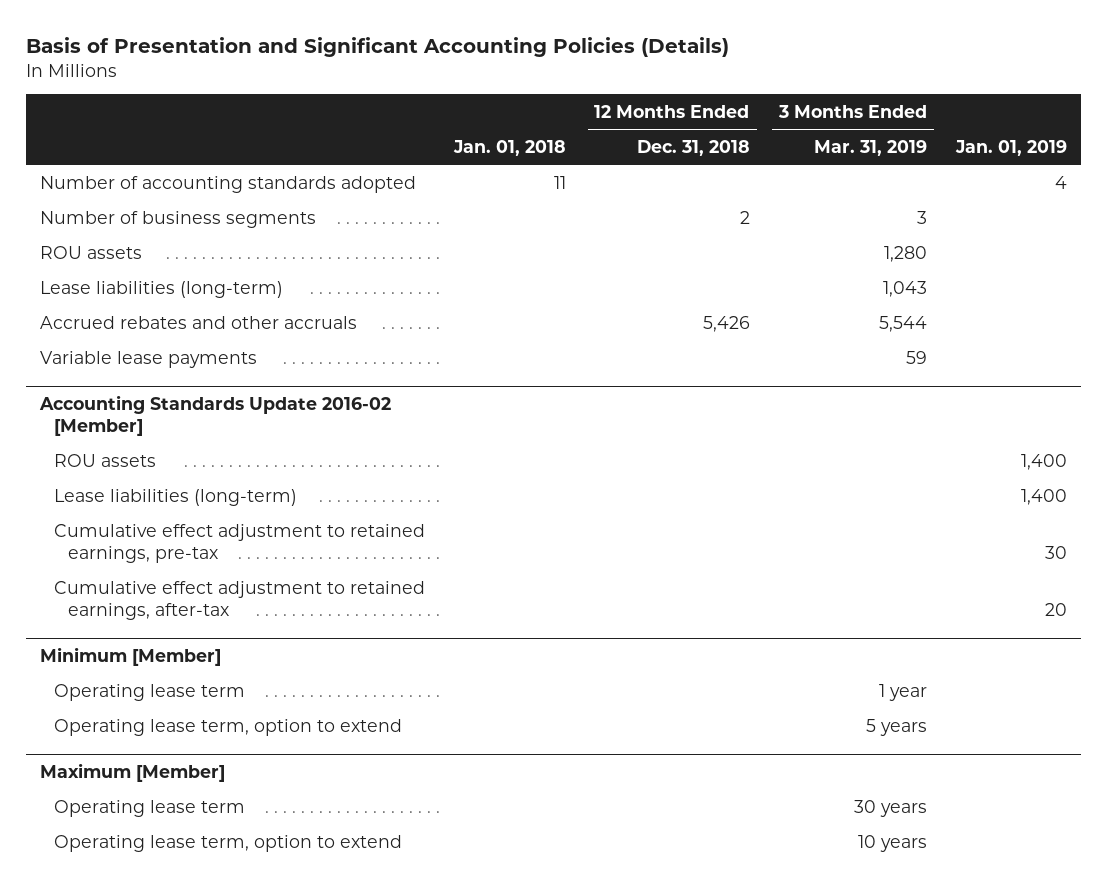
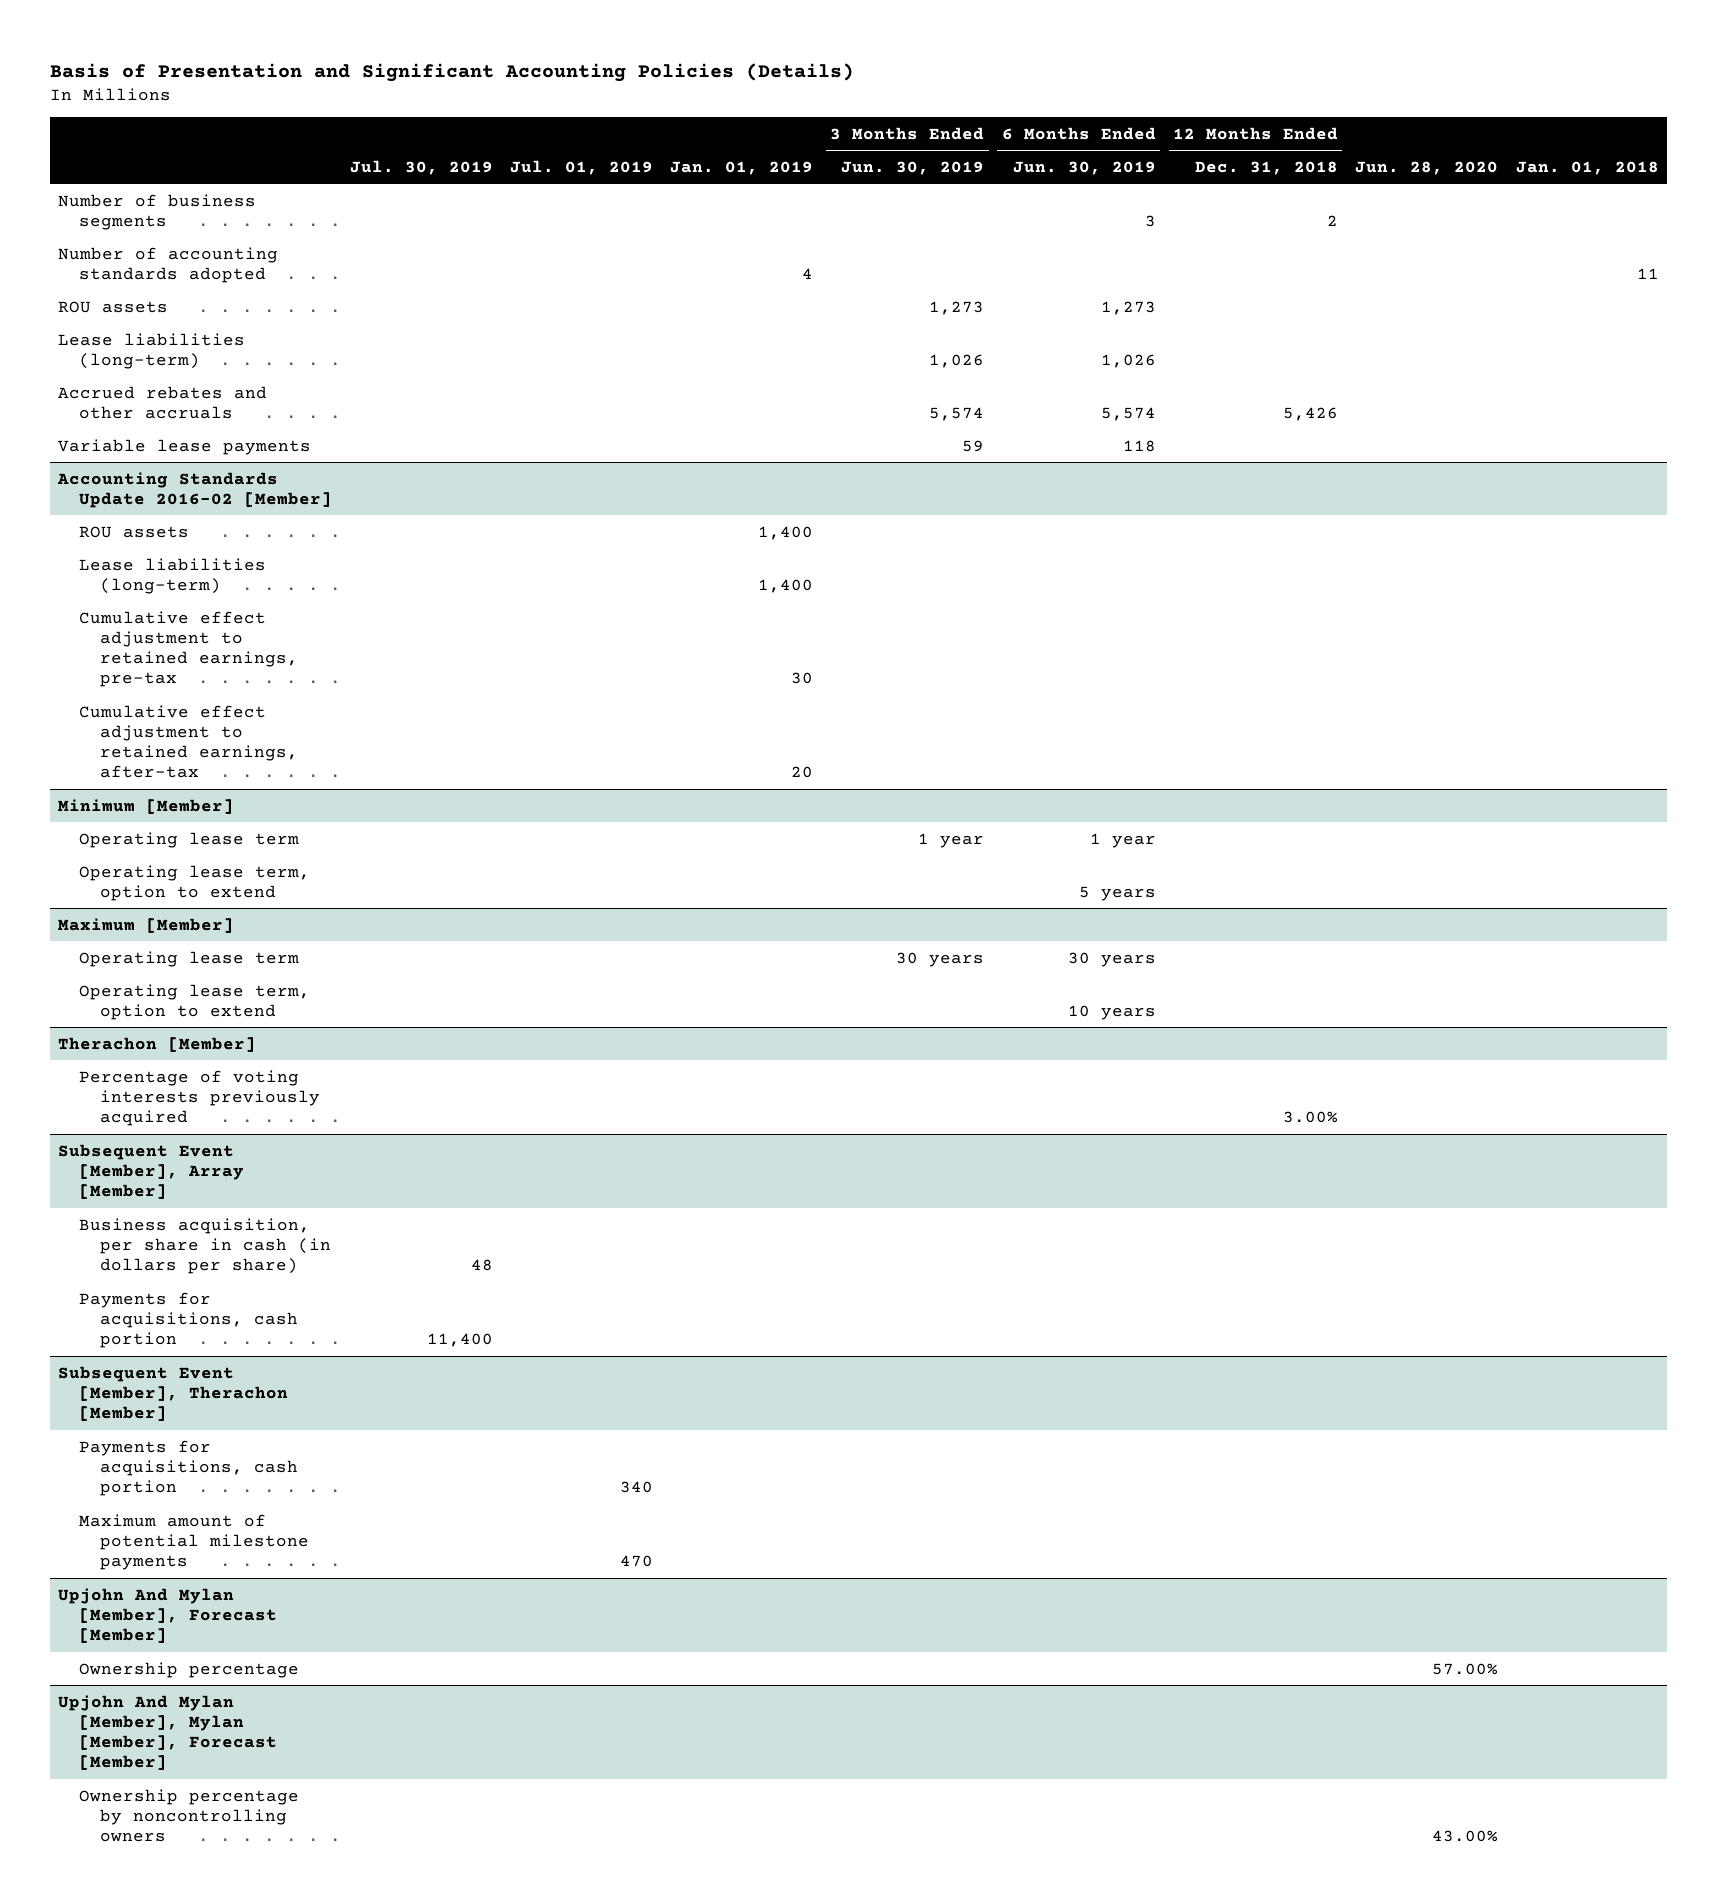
- | Jan. 01, 2018 | 12 Months Ended Dec. 31, 2018 | 3 Months Ended Mar. 31, 2019 | Jan. 01, 2019
+ | Jul. 30, 2019 | Jul. 01, 2019 | Jan. 01, 2019 | 3 Months Ended Jun. 30, 2019 | 6 Months Ended Jun. 30, 2019 | 12 Months Ended Dec. 31, 2018 | Jun. 28, 2020 | Jan. 01, 2018
moved down: Number of accounting standards adopted | | | 4 | | | | | 11
+ Therachon [Member]
+ Percentage of voting interests previously acquired | | | | | | 3.00% | |
+ Subsequent Event [Member], Array [Member]
+ Business acquisition, per share in cash (in dollars per share) | 48 | | | | | | |
+ Payments for acquisitions, cash portion | 11,400 | | | | | | |
+ Subsequent Event [Member], Therachon [Member]
+ Payments for acquisitions, cash portion | | 340 | | | | | |
+ Maximum amount of potential milestone payments | | 470 | | | | | |
+ Upjohn And Mylan [Member], Forecast [Member]
+ Ownership percentage | | | | | | | 57.00% |
+ Upjohn And Mylan [Member], Mylan [Member], Forecast [Member]
+ Ownership percentage by noncontrolling owners | | | | | | | 43.00% |

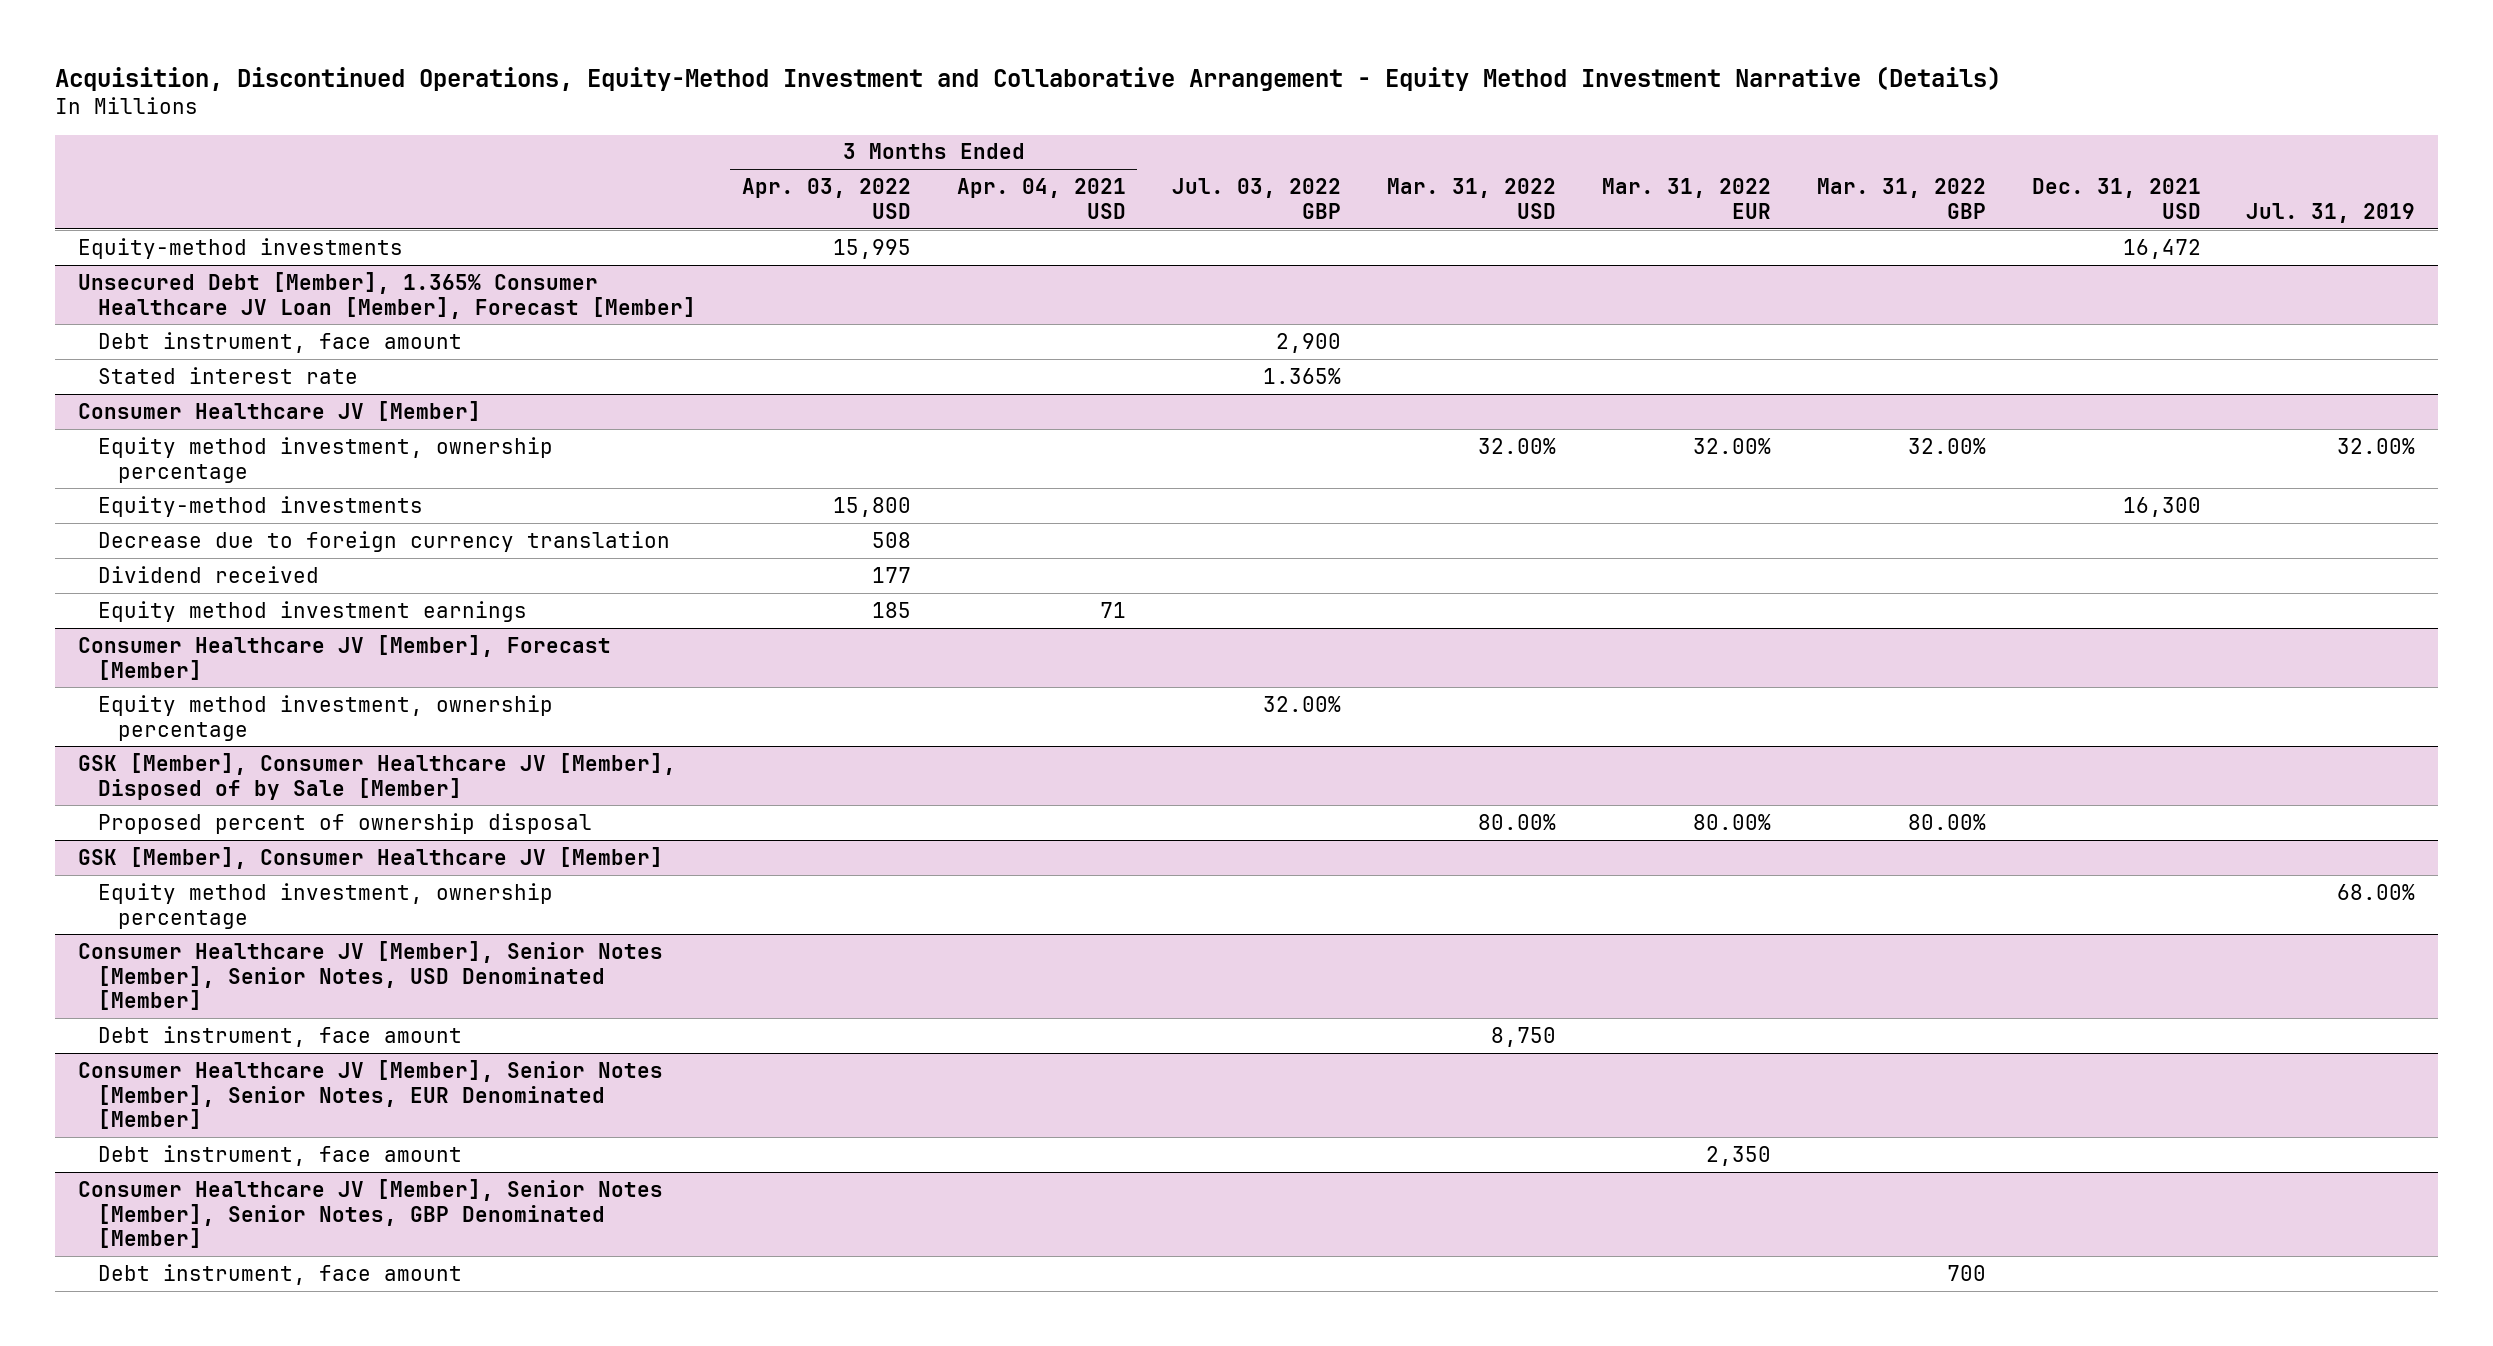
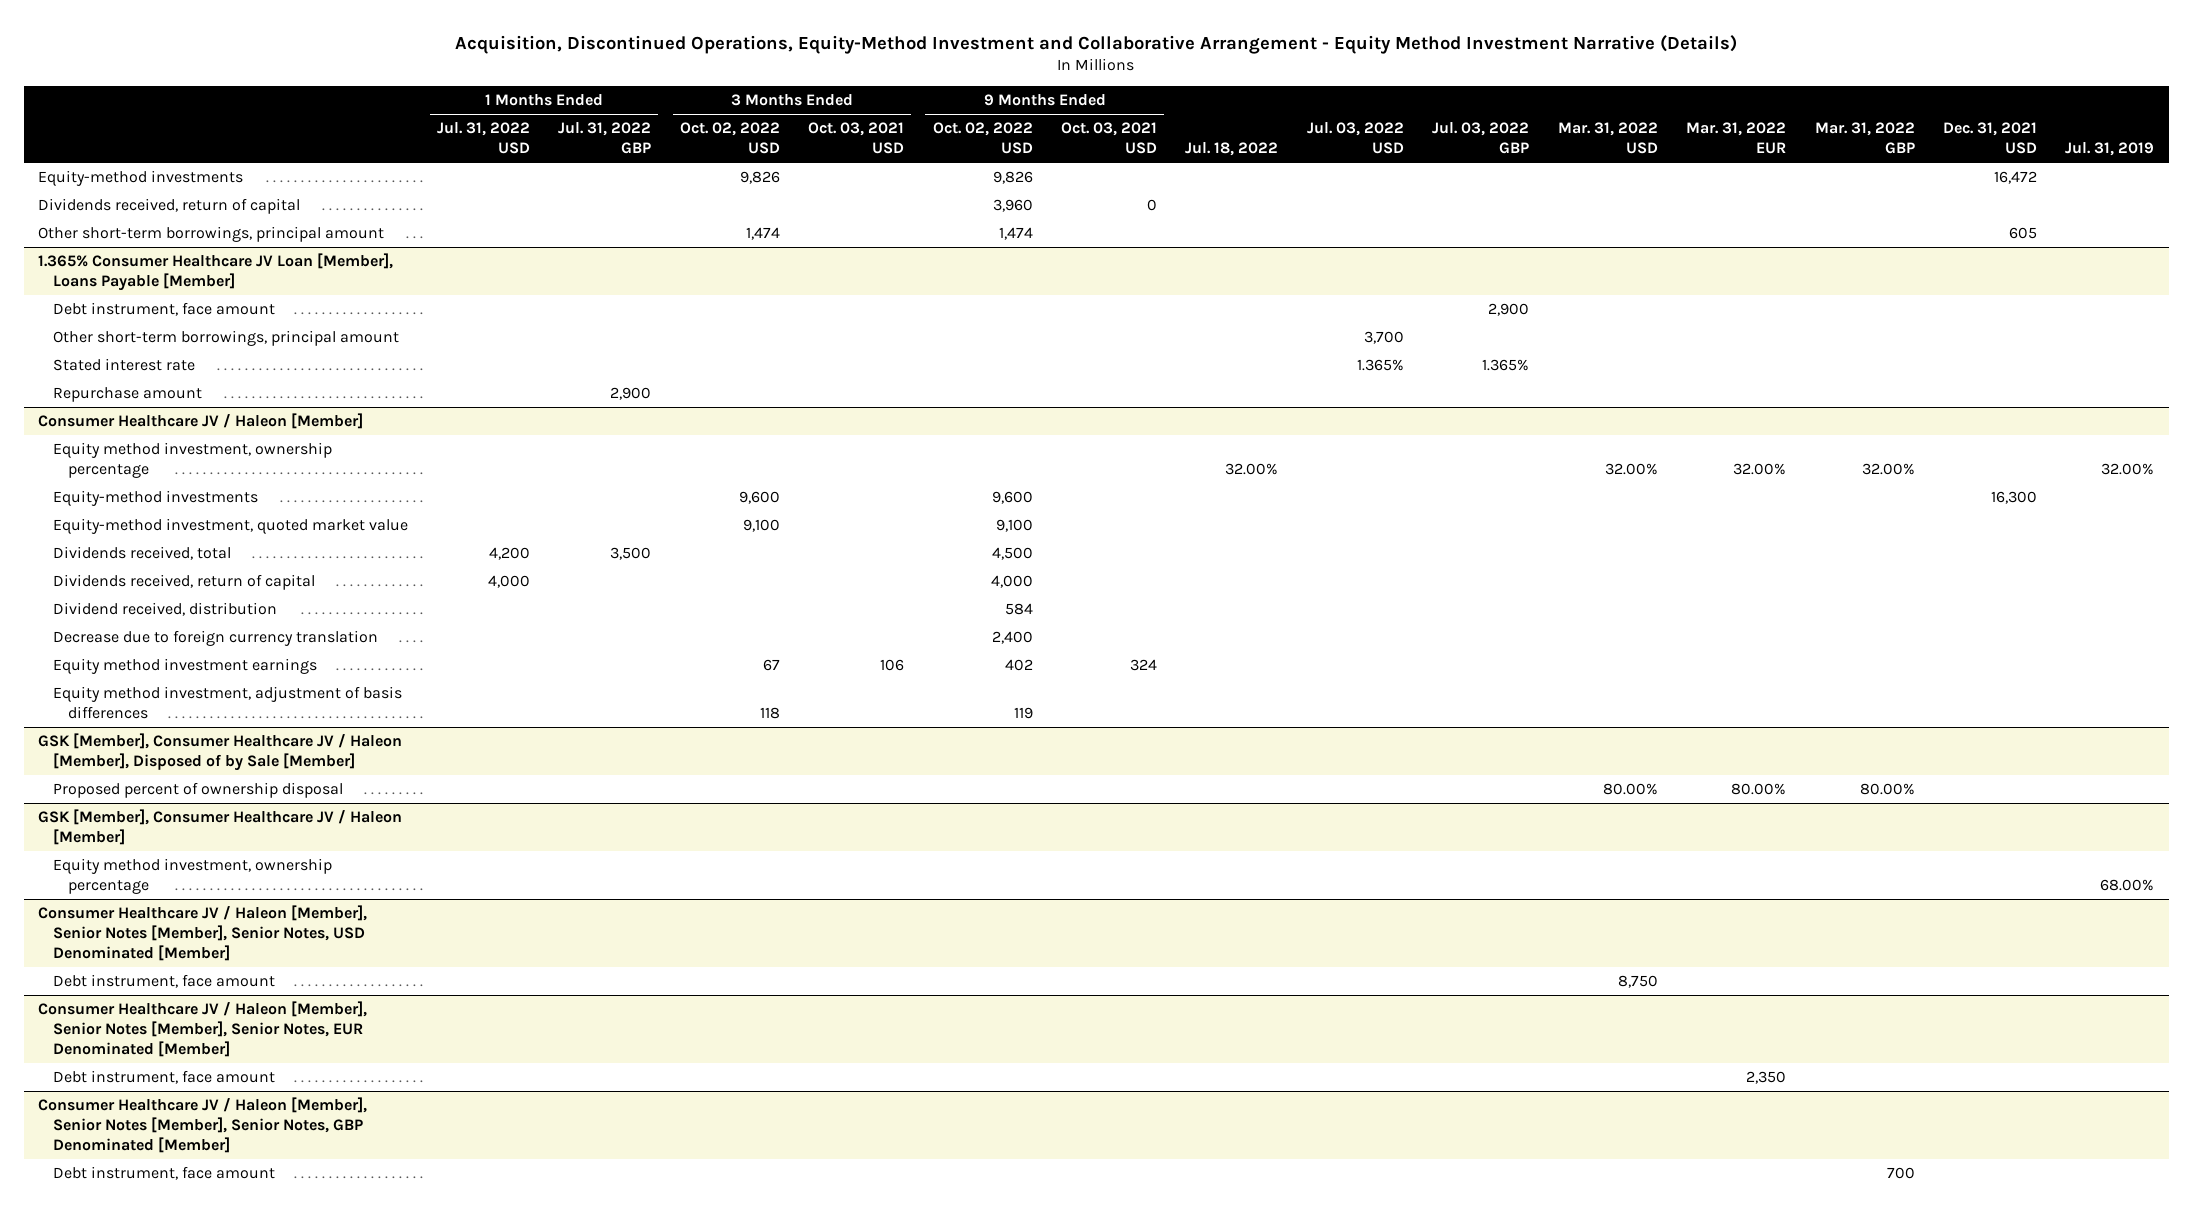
- | 3 Months Ended Apr. 03, 2022 USD | 3 Months Ended Apr. 04, 2021 USD | Jul. 03, 2022 GBP | Mar. 31, 2022 USD | Mar. 31, 2022 EUR | Mar. 31, 2022 GBP | Dec. 31, 2021 USD | Jul. 31, 2019
+ | 1 Months Ended Jul. 31, 2022 USD | 1 Months Ended Jul. 31, 2022 GBP | 3 Months Ended Oct. 02, 2022 USD | 3 Months Ended Oct. 03, 2021 USD | 9 Months Ended Oct. 02, 2022 USD | 9 Months Ended Oct. 03, 2021 USD | Jul. 18, 2022 | Jul. 03, 2022 USD | Jul. 03, 2022 GBP | Mar. 31, 2022 USD | Mar. 31, 2022 EUR | Mar. 31, 2022 GBP | Dec. 31, 2021 USD | Jul. 31, 2019
- Unsecured Debt [Member], 1.365% Consumer Healthcare JV Loan [Member], Forecast [Member]
+ Dividends received, return of capital | | | | | 3,960 | 0 | | | | | | | |
+ Other short-term borrowings, principal amount | | | 1,474 | | 1,474 | | | | | | | | 605 |
+ 1.365% Consumer Healthcare JV Loan [Member], Loans Payable [Member]
+ Other short-term borrowings, principal amount | | | | | | | | 3,700 | | | | | |
- Consumer Healthcare JV [Member]
+ Repurchase amount | | 2,900 | | | | | | | | | | | |
+ Consumer Healthcare JV / Haleon [Member]
+ Equity-method investment, quoted market value | | | 9,100 | | 9,100 | | | | | | | | |
+ Dividends received, total | 4,200 | 3,500 | | | 4,500 | | | | | | | | |
+ Dividends received, return of capital | 4,000 | | | | 4,000 | | | | | | | | |
+ Dividend received, distribution | | | | | 584 | | | | | | | | |
- Dividend received | 177 | | | | | | |
- Consumer Healthcare JV [Member], Forecast [Member]
- Equity method investment, ownership percentage | | | 32.00% | | | | |
- GSK [Member], Consumer Healthcare JV [Member], Disposed of by Sale [Member]
+ Equity method investment, adjustment of basis differences | | | 118 | | 119 | | | | | | | | |
+ GSK [Member], Consumer Healthcare JV / Haleon [Member], Disposed of by Sale [Member]
- GSK [Member], Consumer Healthcare JV [Member]
+ GSK [Member], Consumer Healthcare JV / Haleon [Member]
- Consumer Healthcare JV [Member], Senior Notes [Member], Senior Notes, USD Denominated [Member]
+ Consumer Healthcare JV / Haleon [Member], Senior Notes [Member], Senior Notes, USD Denominated [Member]
- Consumer Healthcare JV [Member], Senior Notes [Member], Senior Notes, EUR Denominated [Member]
+ Consumer Healthcare JV / Haleon [Member], Senior Notes [Member], Senior Notes, EUR Denominated [Member]
- Consumer Healthcare JV [Member], Senior Notes [Member], Senior Notes, GBP Denominated [Member]
+ Consumer Healthcare JV / Haleon [Member], Senior Notes [Member], Senior Notes, GBP Denominated [Member]

